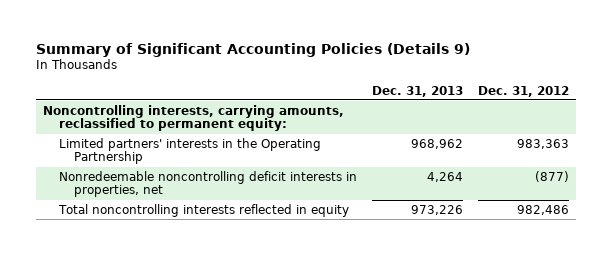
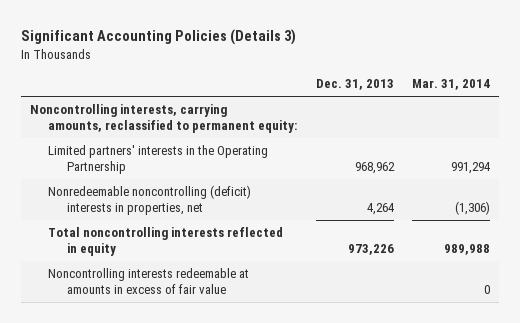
- Summary of Significant Accounting Policies (Details 9)
+ Significant Accounting Policies (Details 3)
- | Dec. 31, 2013 | Dec. 31, 2012
+ | Dec. 31, 2013 | Mar. 31, 2014
- Nonredeemable noncontrolling deficit interests in properties, net | 4,264 | (877)
+ Nonredeemable noncontrolling (deficit) interests in properties, net | 4,264 | (1,306)
+ Noncontrolling interests redeemable at amounts in excess of fair value | | 0

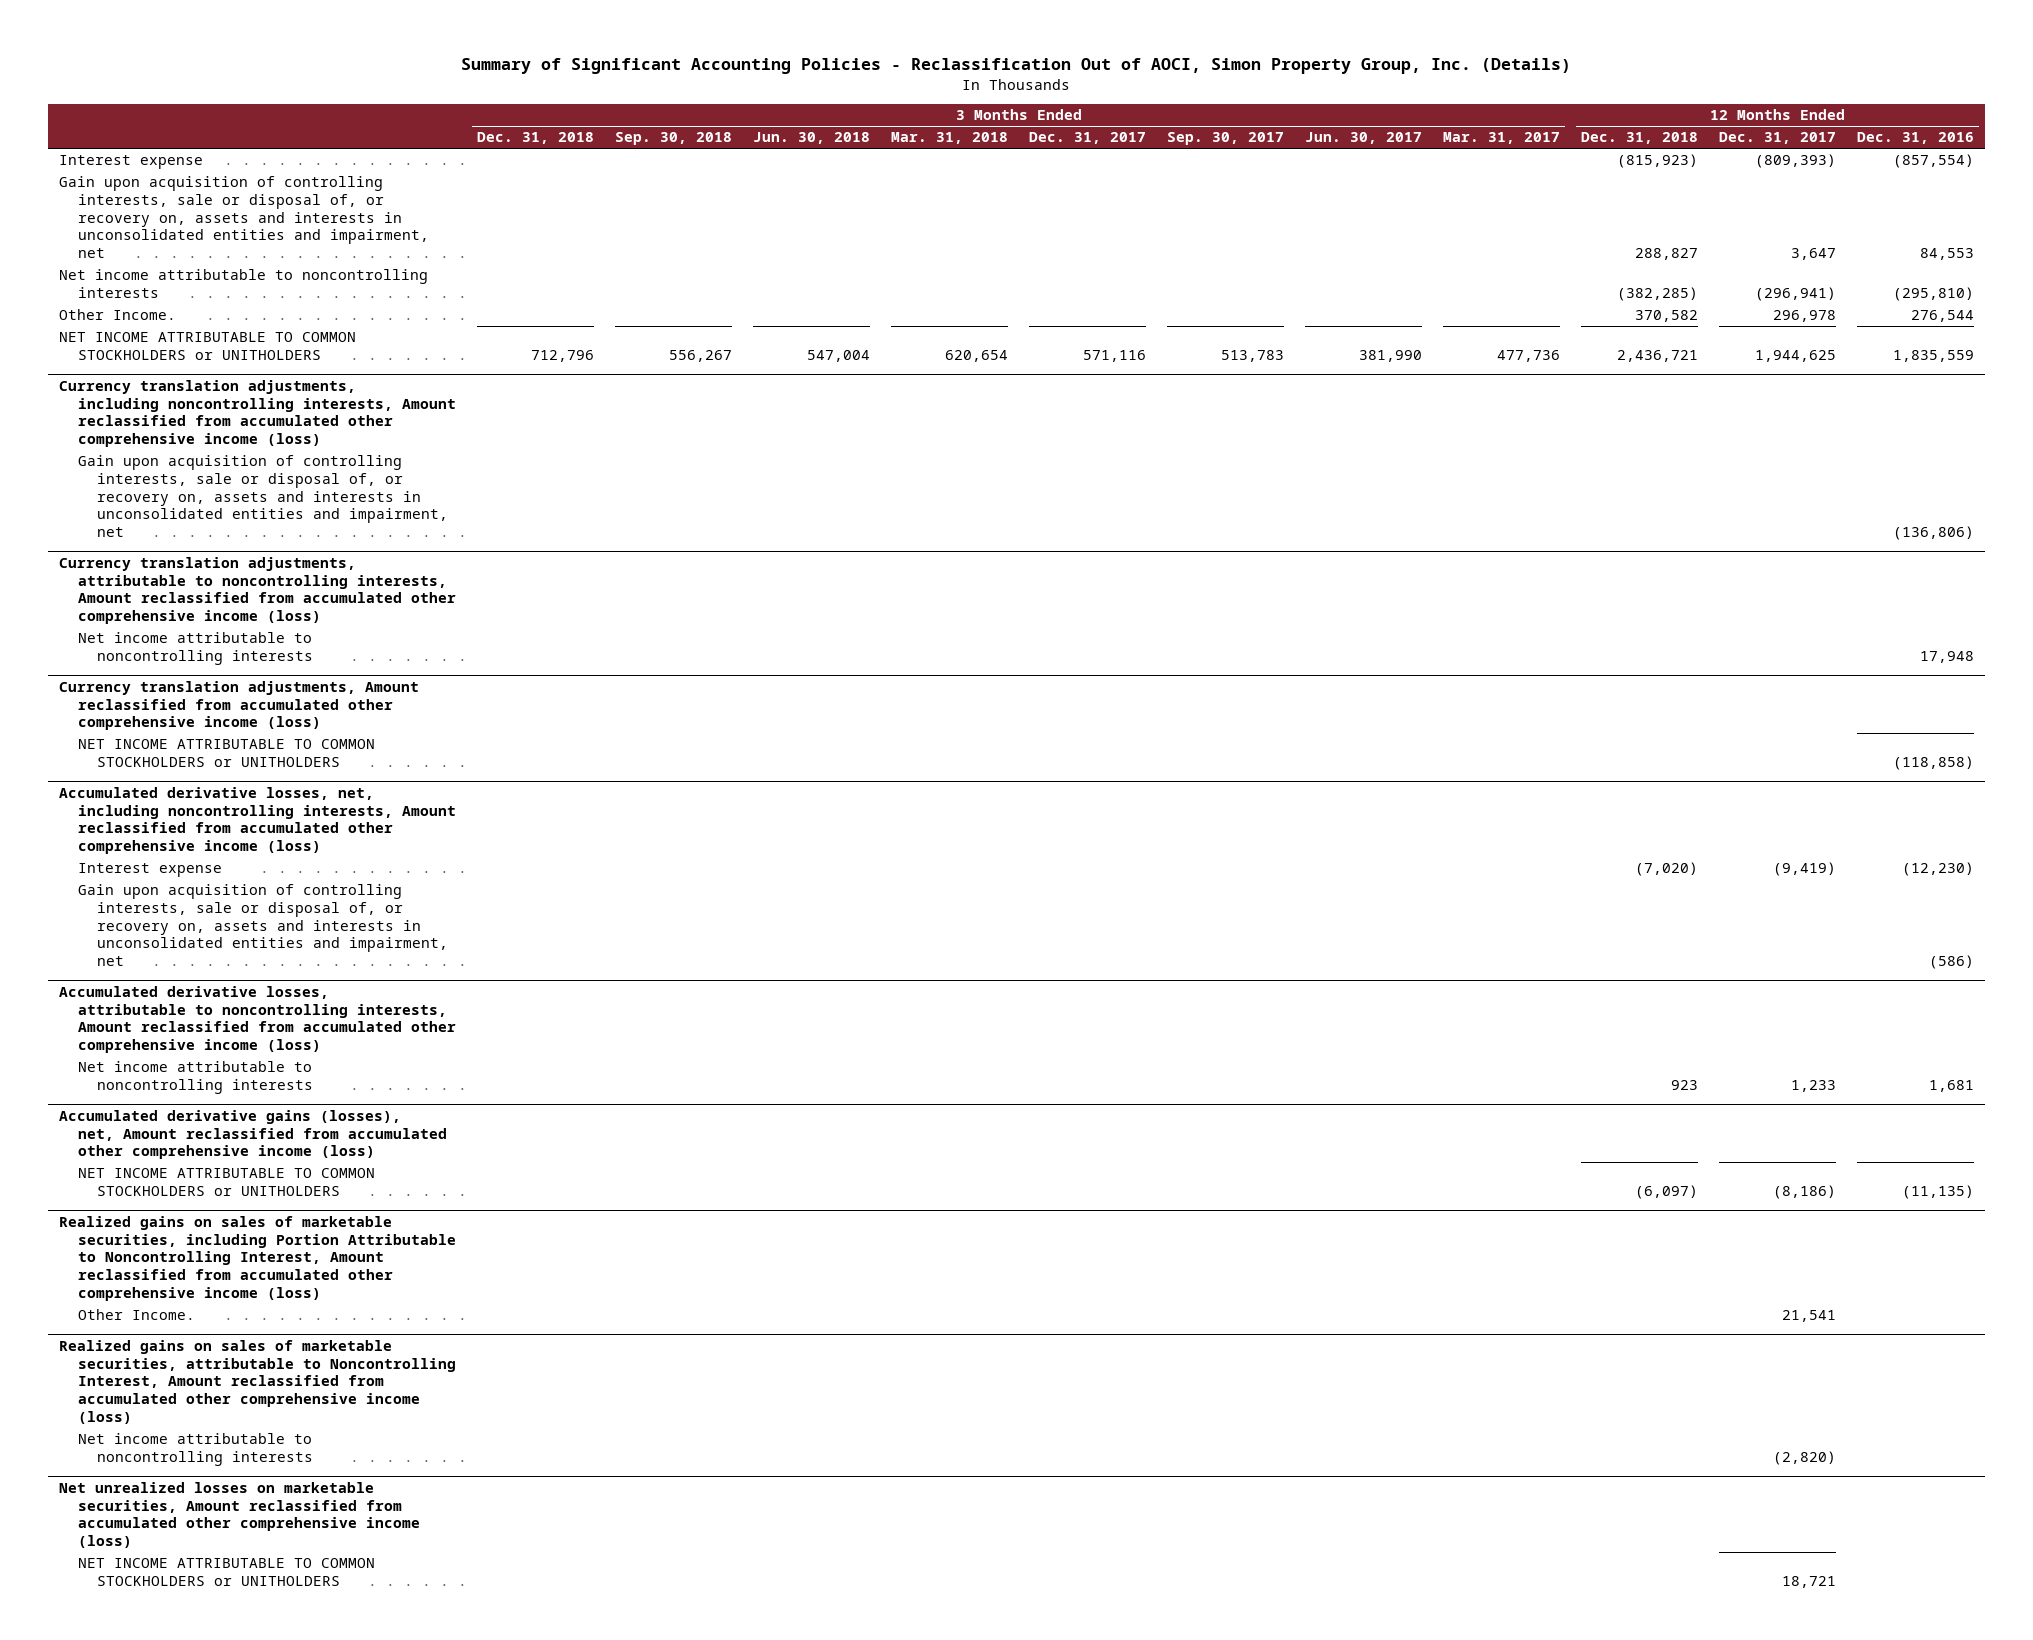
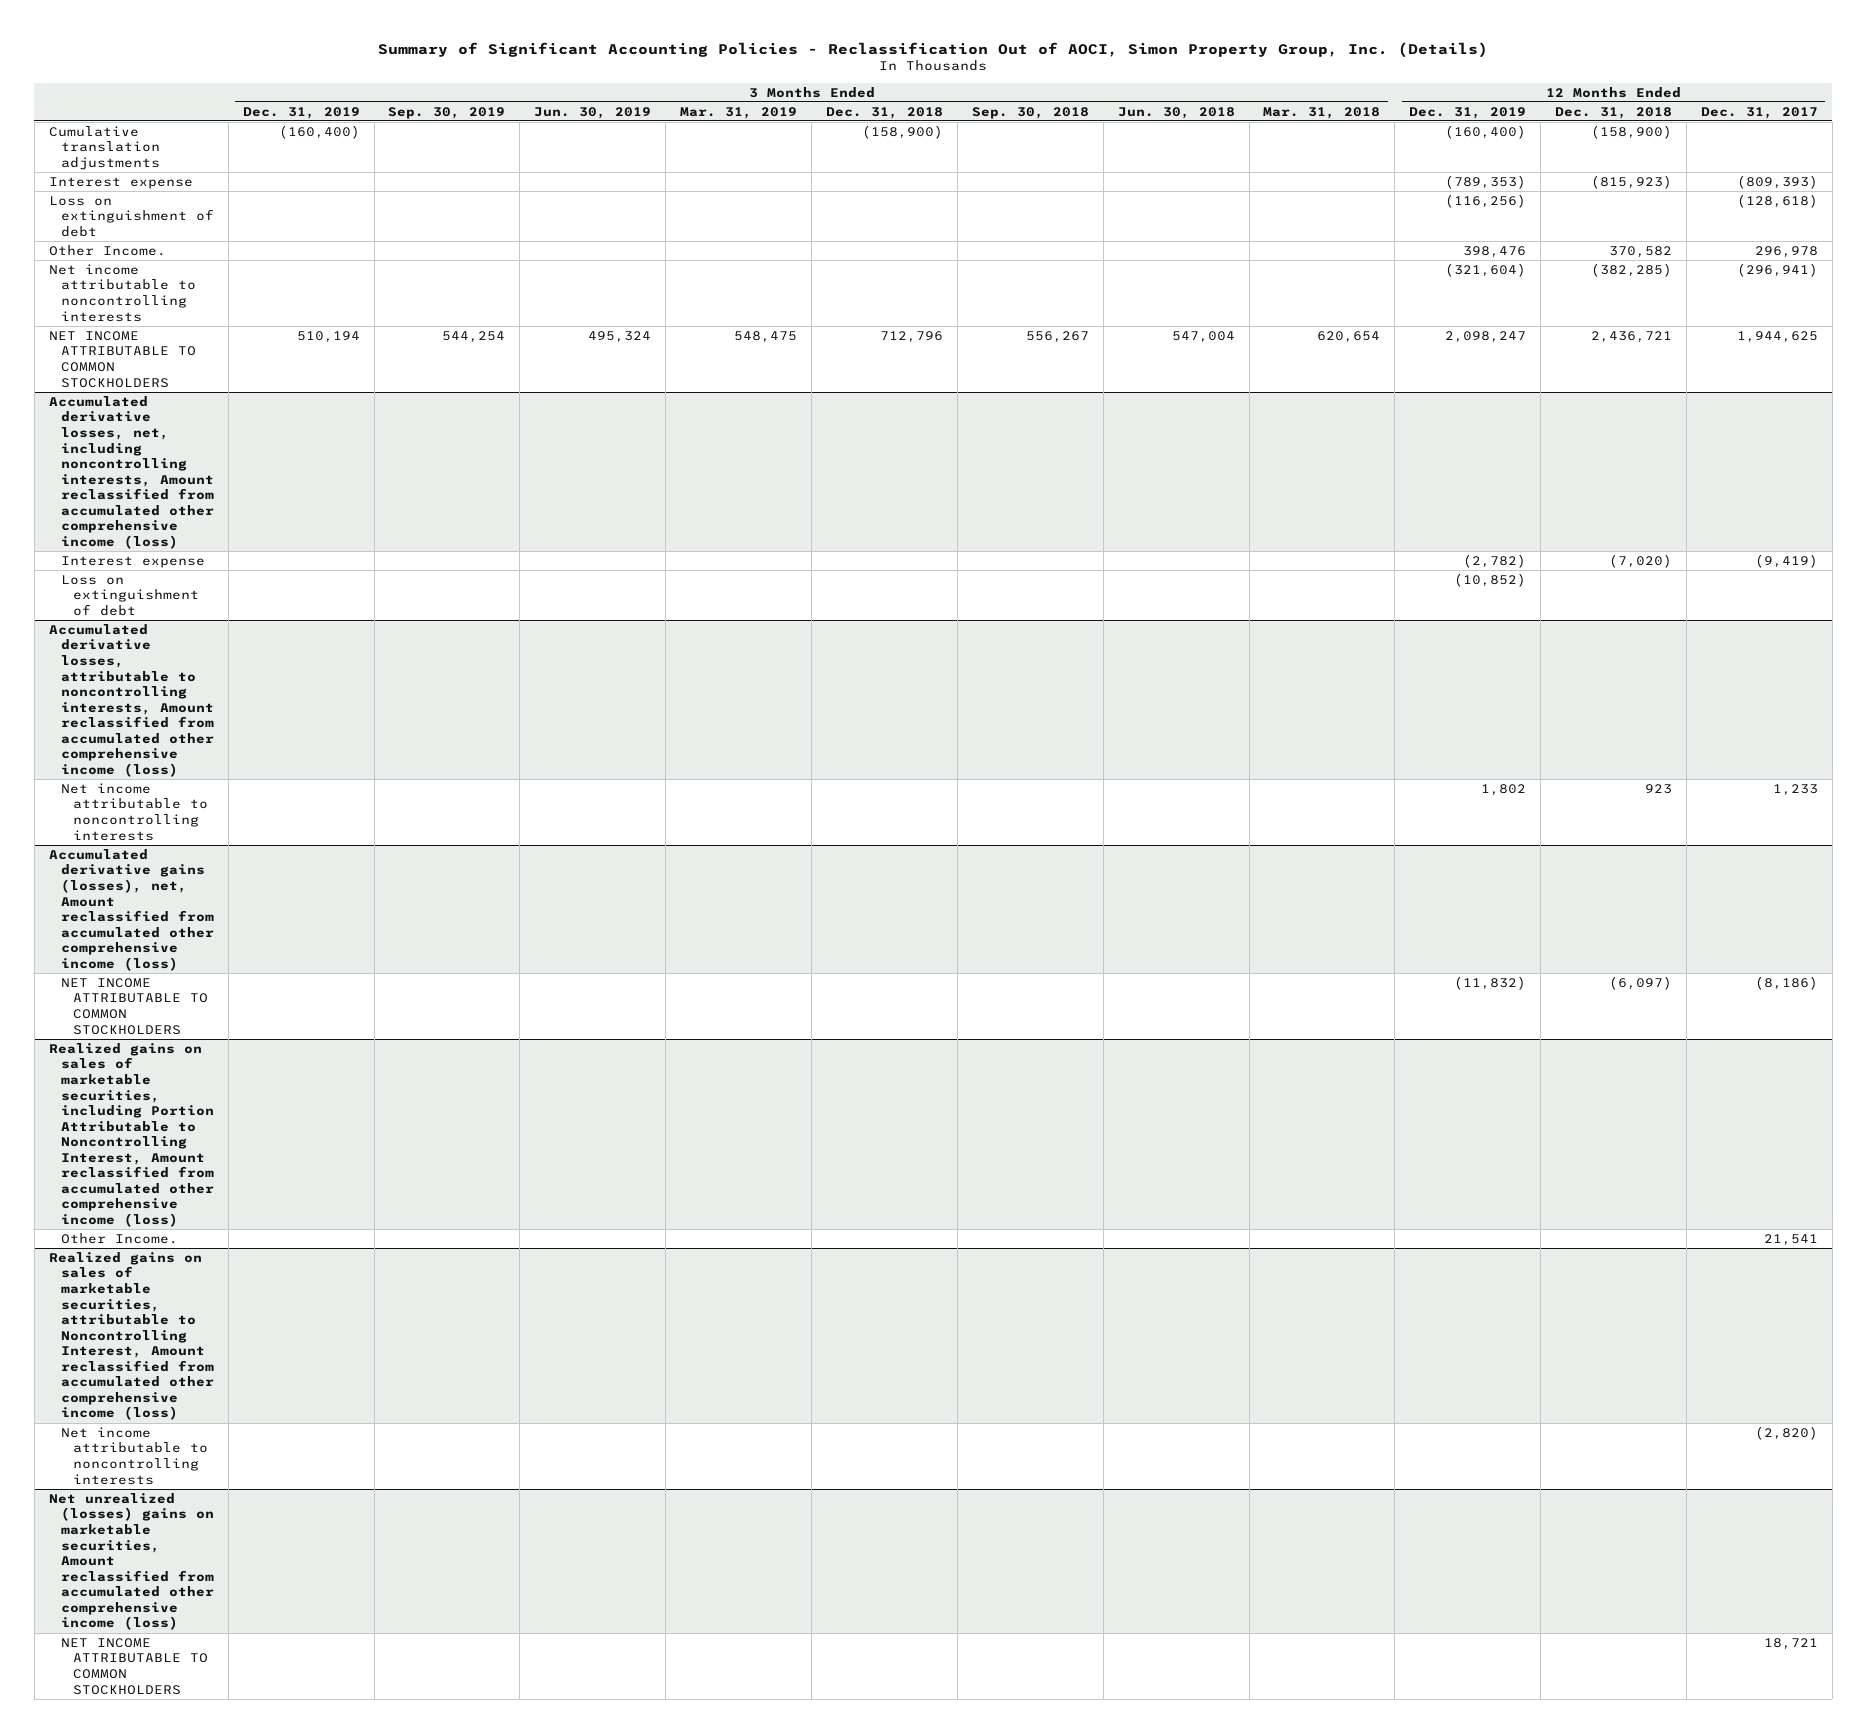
- | 3 Months Ended Dec. 31, 2018 | 3 Months Ended Sep. 30, 2018 | 3 Months Ended Jun. 30, 2018 | 3 Months Ended Mar. 31, 2018 | 3 Months Ended Dec. 31, 2017 | 3 Months Ended Sep. 30, 2017 | 3 Months Ended Jun. 30, 2017 | 3 Months Ended Mar. 31, 2017 | 12 Months Ended Dec. 31, 2018 | 12 Months Ended Dec. 31, 2017 | 12 Months Ended Dec. 31, 2016
+ | 3 Months Ended Dec. 31, 2019 | 3 Months Ended Sep. 30, 2019 | 3 Months Ended Jun. 30, 2019 | 3 Months Ended Mar. 31, 2019 | 3 Months Ended Dec. 31, 2018 | 3 Months Ended Sep. 30, 2018 | 3 Months Ended Jun. 30, 2018 | 3 Months Ended Mar. 31, 2018 | 12 Months Ended Dec. 31, 2019 | 12 Months Ended Dec. 31, 2018 | 12 Months Ended Dec. 31, 2017
+ Cumulative translation adjustments | (160,400) | | | | (158,900) | | | | (160,400) | (158,900) |
- Gain upon acquisition of controlling interests, sale or disposal of, or recovery on, assets and interests in unconsolidated entities and impairment, net | | | | | | | | | 288,827 | 3,647 | 84,553
+ Loss on extinguishment of debt | | | | | | | | | (116,256) | | (128,618)
- NET INCOME ATTRIBUTABLE TO COMMON STOCKHOLDERS or UNITHOLDERS | 712,796 | 556,267 | 547,004 | 620,654 | 571,116 | 513,783 | 381,990 | 477,736 | 2,436,721 | 1,944,625 | 1,835,559
- Currency translation adjustments, including noncontrolling interests, Amount reclassified from accumulated other comprehensive income (loss)
- Gain upon acquisition of controlling interests, sale or disposal of, or recovery on, assets and interests in unconsolidated entities and impairment, net | | | | | | | | | | | (136,806)
- Currency translation adjustments, attributable to noncontrolling interests, Amount reclassified from accumulated other comprehensive income (loss)
- Net income attributable to noncontrolling interests | | | | | | | | | | | 17,948
- Currency translation adjustments, Amount reclassified from accumulated other comprehensive income (loss)
- NET INCOME ATTRIBUTABLE TO COMMON STOCKHOLDERS or UNITHOLDERS | | | | | | | | | | | (118,858)
moved down: Net income attributable to noncontrolling interests | | | | | | | | | (321,604) | (382,285) | (296,941)
+ NET INCOME ATTRIBUTABLE TO COMMON STOCKHOLDERS | 510,194 | 544,254 | 495,324 | 548,475 | 712,796 | 556,267 | 547,004 | 620,654 | 2,098,247 | 2,436,721 | 1,944,625
@ Accumulated derivative losses, net, including noncontrolling interests, Amount reclassified from accumulated other comprehensive income (loss)
- Gain upon acquisition of controlling interests, sale or disposal of, or recovery on, assets and interests in unconsolidated entities and impairment, net | | | | | | | | | | | (586)
+ Loss on extinguishment of debt | | | | | | | | | (10,852) | |
@ Accumulated derivative gains (losses), net, Amount reclassified from accumulated other comprehensive income (loss)
- NET INCOME ATTRIBUTABLE TO COMMON STOCKHOLDERS or UNITHOLDERS | | | | | | | | | (6,097) | (8,186) | (11,135)
+ NET INCOME ATTRIBUTABLE TO COMMON STOCKHOLDERS | | | | | | | | | (11,832) | (6,097) | (8,186)
- Net unrealized losses on marketable securities, Amount reclassified from accumulated other comprehensive income (loss)
- NET INCOME ATTRIBUTABLE TO COMMON STOCKHOLDERS or UNITHOLDERS | | | | | | | | | | 18,721 |
+ Net unrealized (losses) gains on marketable securities, Amount reclassified from accumulated other comprehensive income (loss)
+ NET INCOME ATTRIBUTABLE TO COMMON STOCKHOLDERS | | | | | | | | | | | 18,721

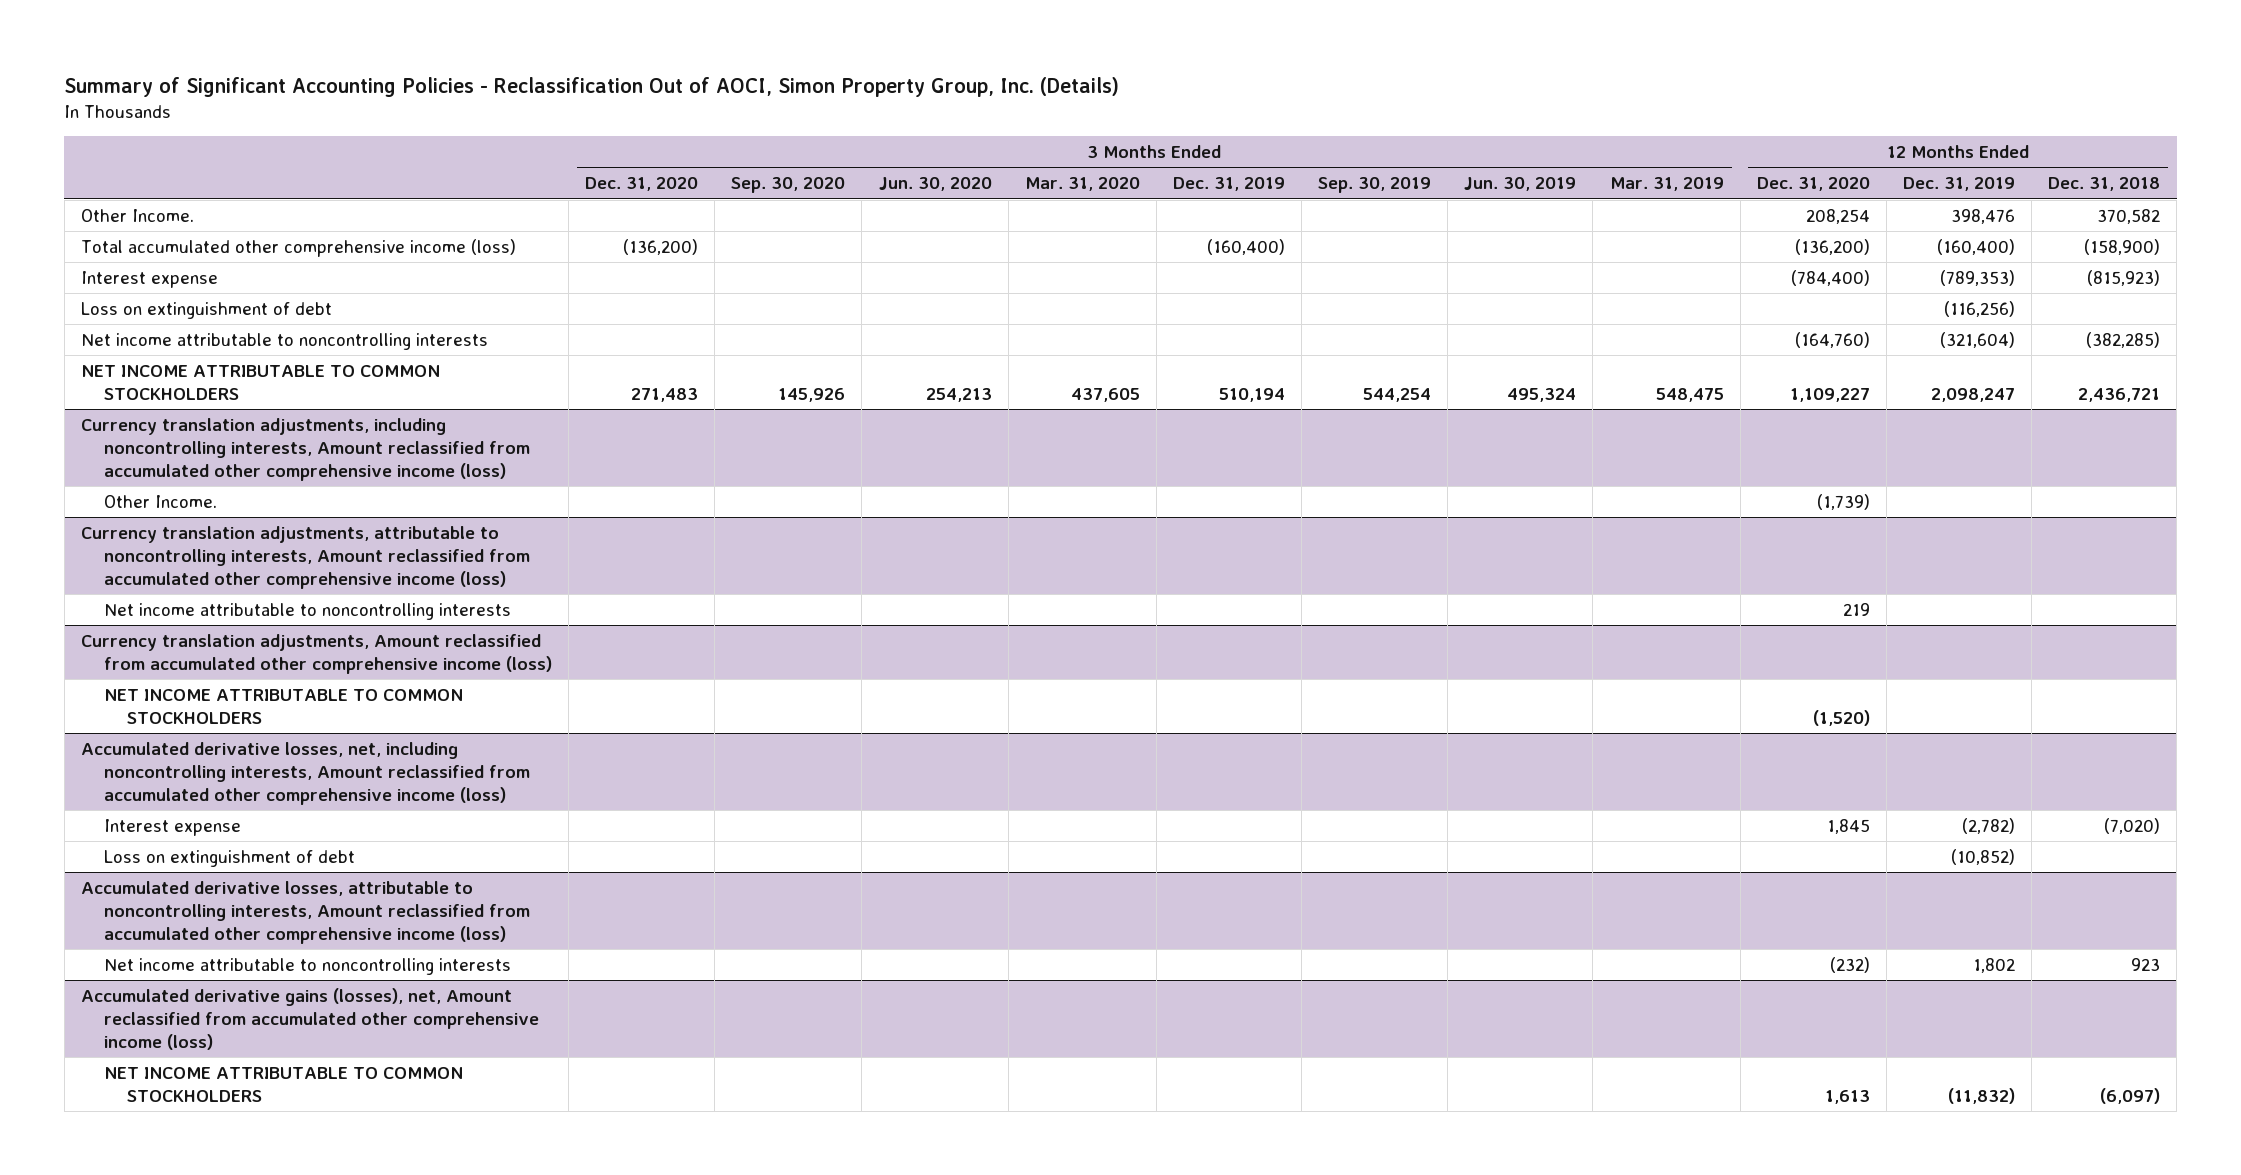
- | 3 Months Ended Dec. 31, 2019 | 3 Months Ended Sep. 30, 2019 | 3 Months Ended Jun. 30, 2019 | 3 Months Ended Mar. 31, 2019 | 3 Months Ended Dec. 31, 2018 | 3 Months Ended Sep. 30, 2018 | 3 Months Ended Jun. 30, 2018 | 3 Months Ended Mar. 31, 2018 | 12 Months Ended Dec. 31, 2019 | 12 Months Ended Dec. 31, 2018 | 12 Months Ended Dec. 31, 2017
+ | 3 Months Ended Dec. 31, 2020 | 3 Months Ended Sep. 30, 2020 | 3 Months Ended Jun. 30, 2020 | 3 Months Ended Mar. 31, 2020 | 3 Months Ended Dec. 31, 2019 | 3 Months Ended Sep. 30, 2019 | 3 Months Ended Jun. 30, 2019 | 3 Months Ended Mar. 31, 2019 | 12 Months Ended Dec. 31, 2020 | 12 Months Ended Dec. 31, 2019 | 12 Months Ended Dec. 31, 2018
- Cumulative translation adjustments | (160,400) | | | | (158,900) | | | | (160,400) | (158,900) |
moved up: Other Income. | | | | | | | | | 208,254 | 398,476 | 370,582
+ Total accumulated other comprehensive income (loss) | (136,200) | | | | (160,400) | | | | (136,200) | (160,400) | (158,900)
+ Currency translation adjustments, including noncontrolling interests, Amount reclassified from accumulated other comprehensive income (loss)
+ Other Income. | | | | | | | | | (1,739) | |
+ Currency translation adjustments, attributable to noncontrolling interests, Amount reclassified from accumulated other comprehensive income (loss)
+ Net income attributable to noncontrolling interests | | | | | | | | | 219 | |
+ Currency translation adjustments, Amount reclassified from accumulated other comprehensive income (loss)
+ NET INCOME ATTRIBUTABLE TO COMMON STOCKHOLDERS | | | | | | | | | (1,520) | |
- Realized gains on sales of marketable securities, including Portion Attributable to Noncontrolling Interest, Amount reclassified from accumulated other comprehensive income (loss)
- Other Income. | | | | | | | | | | | 21,541
- Realized gains on sales of marketable securities, attributable to Noncontrolling Interest, Amount reclassified from accumulated other comprehensive income (loss)
- Net income attributable to noncontrolling interests | | | | | | | | | | | (2,820)
- Net unrealized (losses) gains on marketable securities, Amount reclassified from accumulated other comprehensive income (loss)
- NET INCOME ATTRIBUTABLE TO COMMON STOCKHOLDERS | | | | | | | | | | | 18,721

